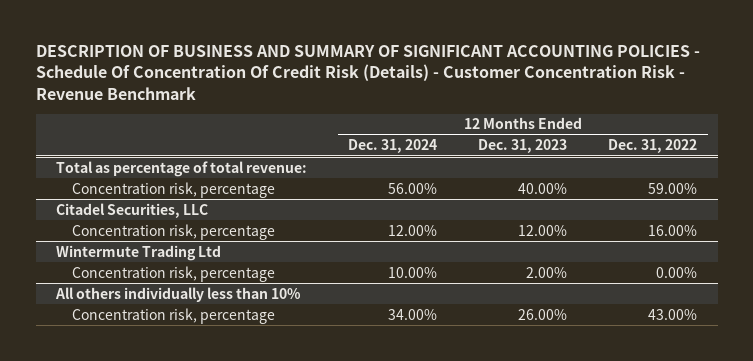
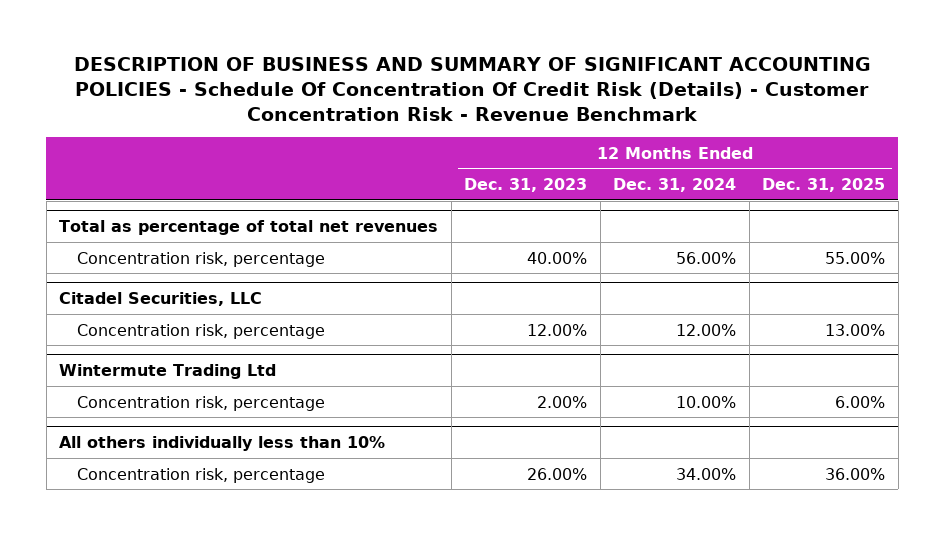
- | 12 Months Ended Dec. 31, 2024 | 12 Months Ended Dec. 31, 2023 | 12 Months Ended Dec. 31, 2022
+ | 12 Months Ended Dec. 31, 2023 | 12 Months Ended Dec. 31, 2024 | 12 Months Ended Dec. 31, 2025
- Total as percentage of total revenue:
+ Total as percentage of total net revenues

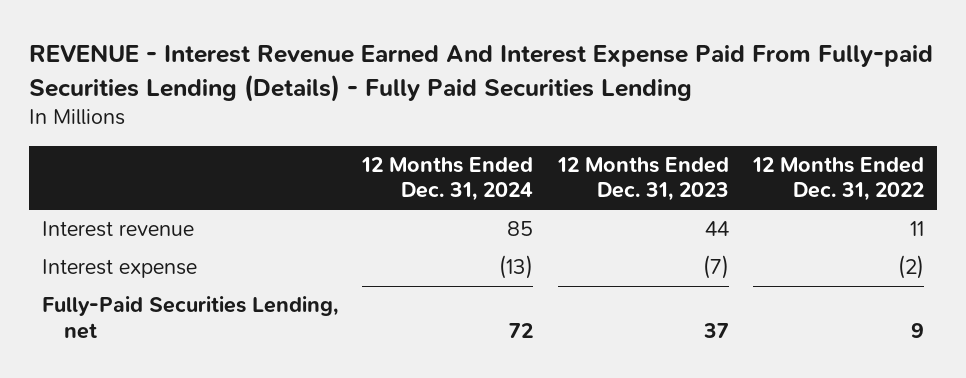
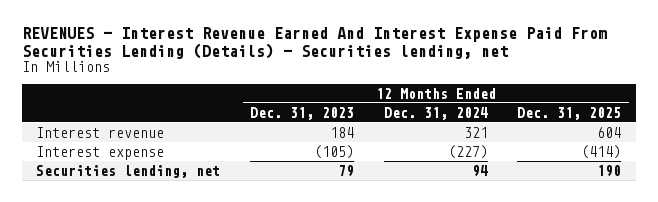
- REVENUE - Interest Revenue Earned And Interest Expense Paid From Fully-paid Securities Lending (Details) - Fully Paid Securities Lending
+ REVENUES - Interest Revenue Earned And Interest Expense Paid From Securities Lending (Details) - Securities lending, net
- | 12 Months Ended Dec. 31, 2024 | 12 Months Ended Dec. 31, 2023 | 12 Months Ended Dec. 31, 2022
+ | 12 Months Ended Dec. 31, 2023 | 12 Months Ended Dec. 31, 2024 | 12 Months Ended Dec. 31, 2025
- Interest revenue | 85 | 44 | 11
- Interest expense | (13) | (7) | (2)
- Fully-Paid Securities Lending, net | 72 | 37 | 9
+ Interest revenue | 184 | 321 | 604
+ Interest expense | (105) | (227) | (414)
+ Securities lending, net | 79 | 94 | 190

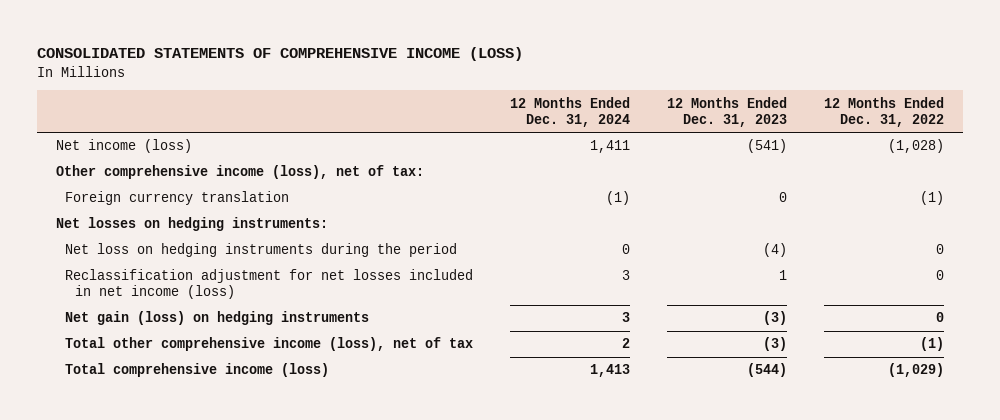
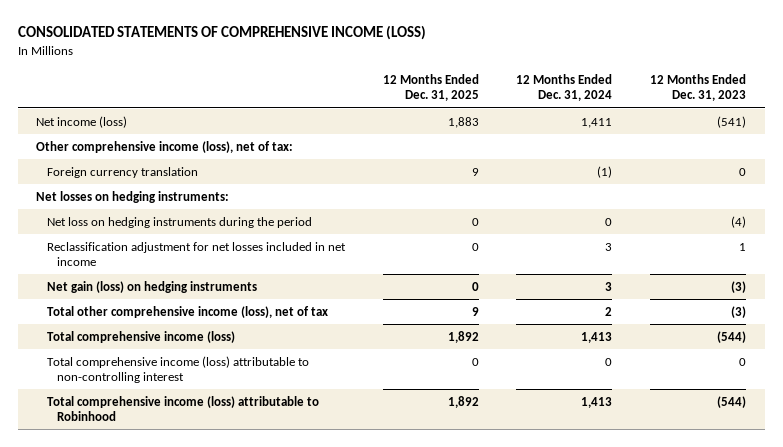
- | 12 Months Ended Dec. 31, 2024 | 12 Months Ended Dec. 31, 2023 | 12 Months Ended Dec. 31, 2022
+ | 12 Months Ended Dec. 31, 2025 | 12 Months Ended Dec. 31, 2024 | 12 Months Ended Dec. 31, 2023
- Reclassification adjustment for net losses included in net income (loss) | 3 | 1 | 0
+ Reclassification adjustment for net losses included in net income | 0 | 3 | 1
+ Total comprehensive income (loss) attributable to non-controlling interest | 0 | 0 | 0
+ Total comprehensive income (loss) attributable to Robinhood | 1,892 | 1,413 | (544)

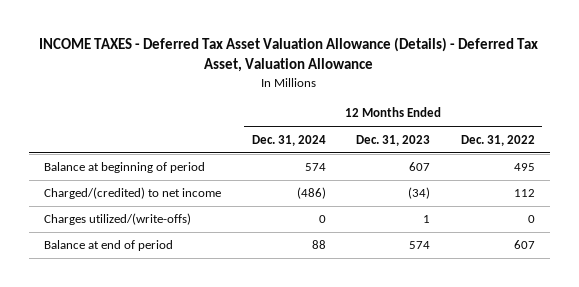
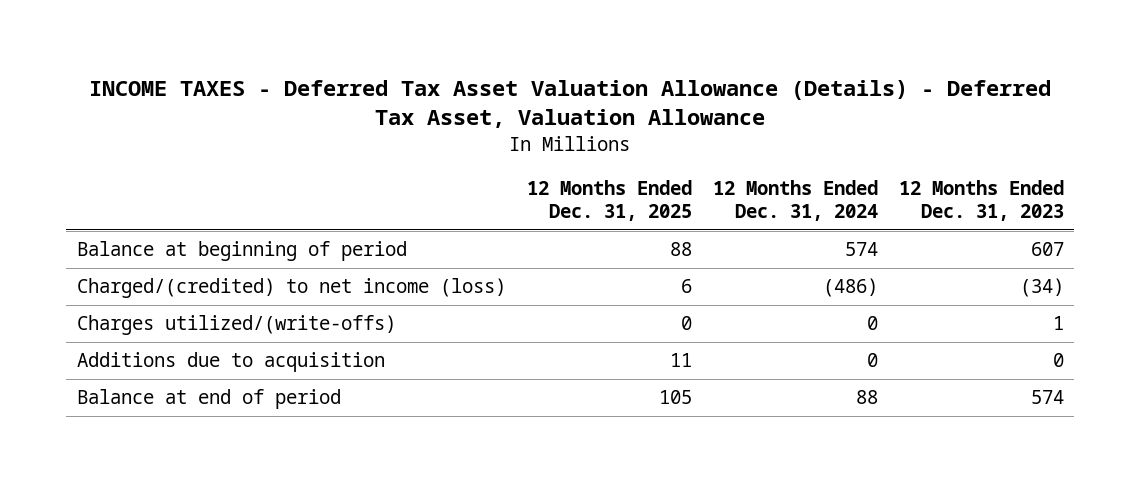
- | 12 Months Ended Dec. 31, 2024 | 12 Months Ended Dec. 31, 2023 | 12 Months Ended Dec. 31, 2022
+ | 12 Months Ended Dec. 31, 2025 | 12 Months Ended Dec. 31, 2024 | 12 Months Ended Dec. 31, 2023
- Charged/(credited) to net income | (486) | (34) | 112
+ Charged/(credited) to net income (loss) | 6 | (486) | (34)
+ Additions due to acquisition | 11 | 0 | 0

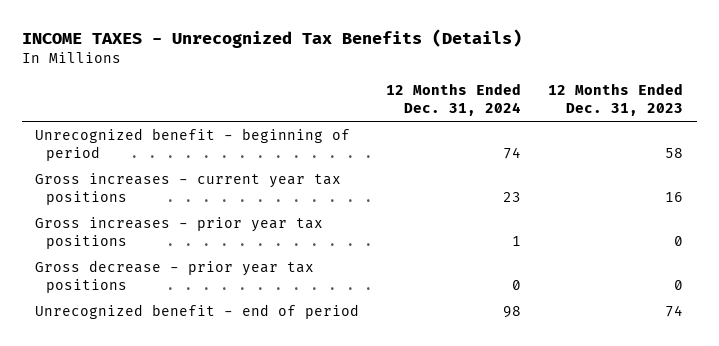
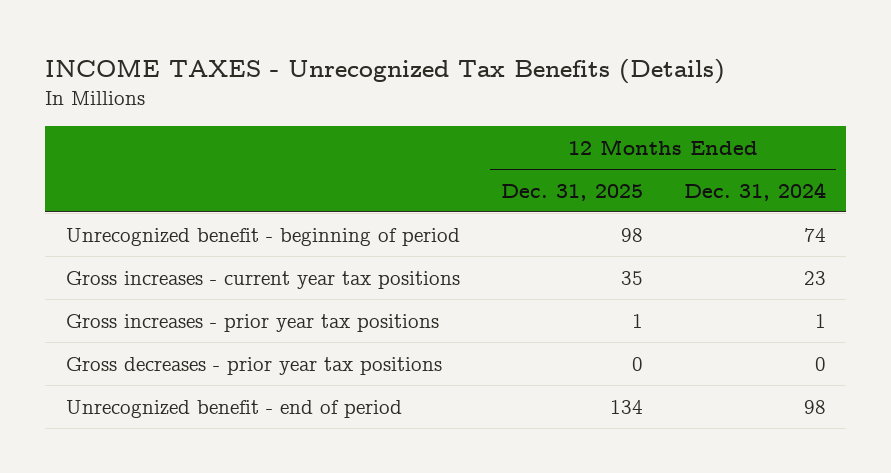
- | 12 Months Ended Dec. 31, 2024 | 12 Months Ended Dec. 31, 2023
+ | 12 Months Ended Dec. 31, 2025 | 12 Months Ended Dec. 31, 2024
- Gross decrease - prior year tax positions | 0 | 0
+ Gross decreases - prior year tax positions | 0 | 0

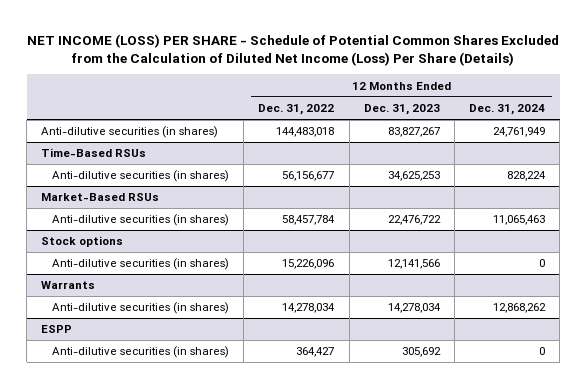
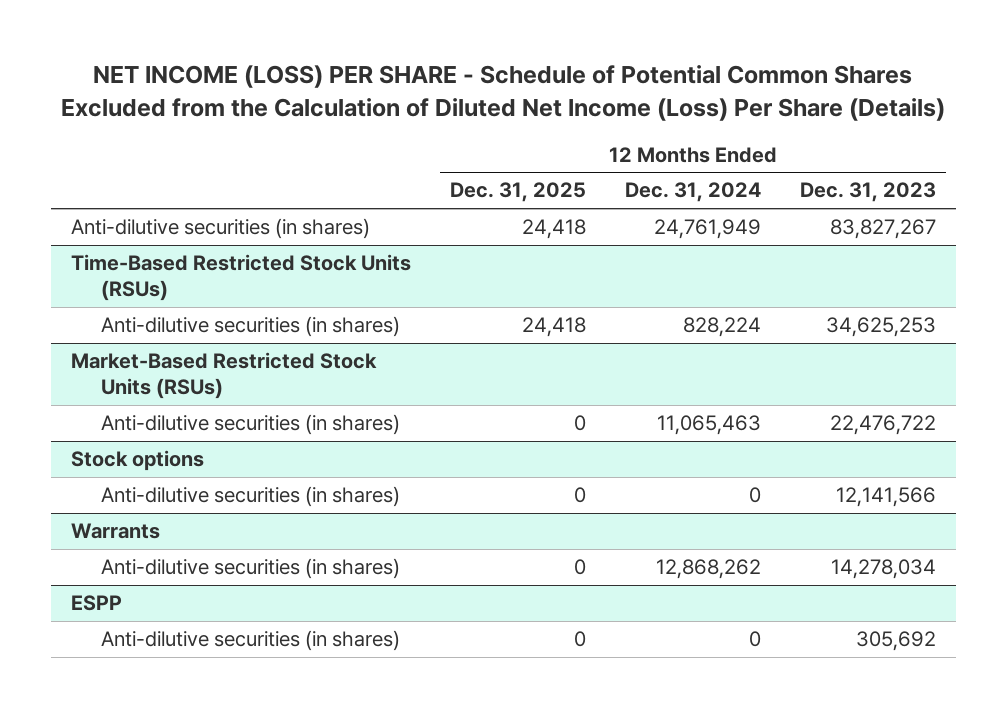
- | 12 Months Ended Dec. 31, 2022 | 12 Months Ended Dec. 31, 2023 | 12 Months Ended Dec. 31, 2024
+ | 12 Months Ended Dec. 31, 2025 | 12 Months Ended Dec. 31, 2024 | 12 Months Ended Dec. 31, 2023
- Time-Based RSUs
+ Time-Based Restricted Stock Units (RSUs)
- Market-Based RSUs
+ Market-Based Restricted Stock Units (RSUs)

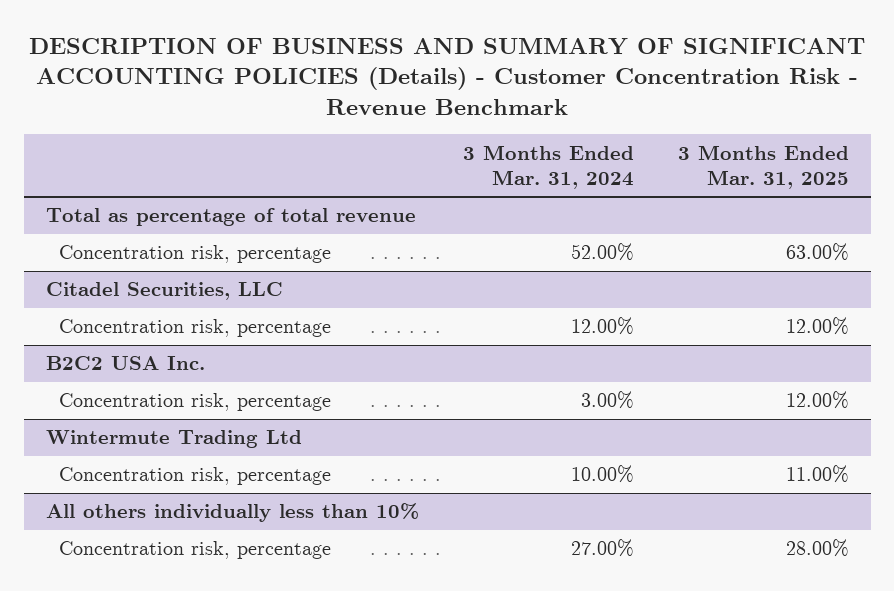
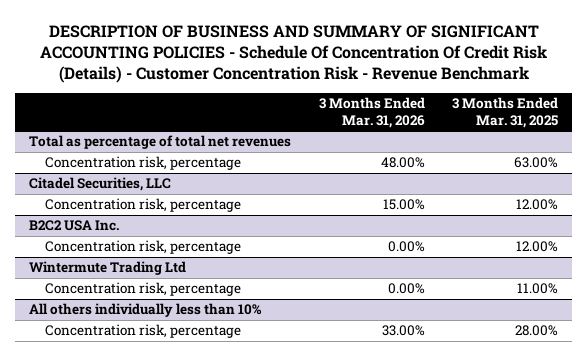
- DESCRIPTION OF BUSINESS AND SUMMARY OF SIGNIFICANT ACCOUNTING POLICIES (Details) - Customer Concentration Risk - Revenue Benchmark
+ DESCRIPTION OF BUSINESS AND SUMMARY OF SIGNIFICANT ACCOUNTING POLICIES - Schedule Of Concentration Of Credit Risk (Details) - Customer Concentration Risk - Revenue Benchmark
- | 3 Months Ended Mar. 31, 2024 | 3 Months Ended Mar. 31, 2025
+ | 3 Months Ended Mar. 31, 2026 | 3 Months Ended Mar. 31, 2025
- Total as percentage of total revenue
+ Total as percentage of total net revenues

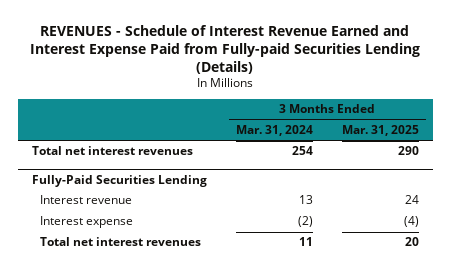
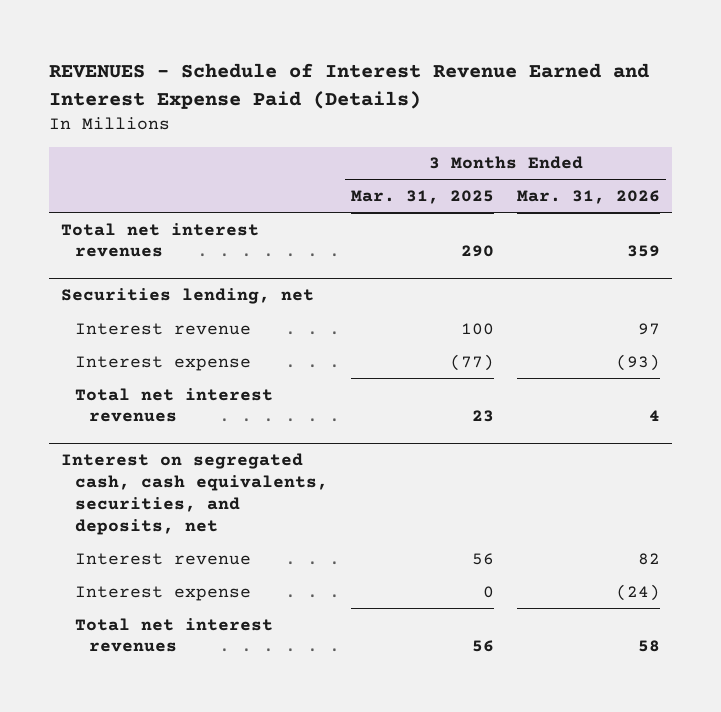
- REVENUES - Schedule of Interest Revenue Earned and Interest Expense Paid from Fully-paid Securities Lending (Details)
+ REVENUES - Schedule of Interest Revenue Earned and Interest Expense Paid (Details)
- | 3 Months Ended Mar. 31, 2024 | 3 Months Ended Mar. 31, 2025
+ | 3 Months Ended Mar. 31, 2025 | 3 Months Ended Mar. 31, 2026
- Fully-Paid Securities Lending
- Interest revenue | 13 | 24
- Interest expense | (2) | (4)
- Total net interest revenues | 11 | 20
+ Securities lending, net
+ Interest revenue | 100 | 97
+ Interest expense | (77) | (93)
+ Total net interest revenues | 23 | 4
+ Interest on segregated cash, cash equivalents, securities, and deposits, net
+ Interest revenue | 56 | 82
+ Interest expense | 0 | (24)
+ Total net interest revenues | 56 | 58

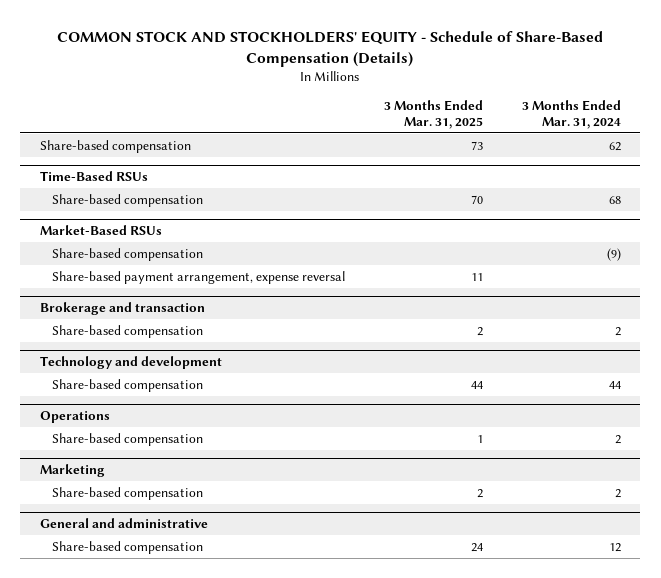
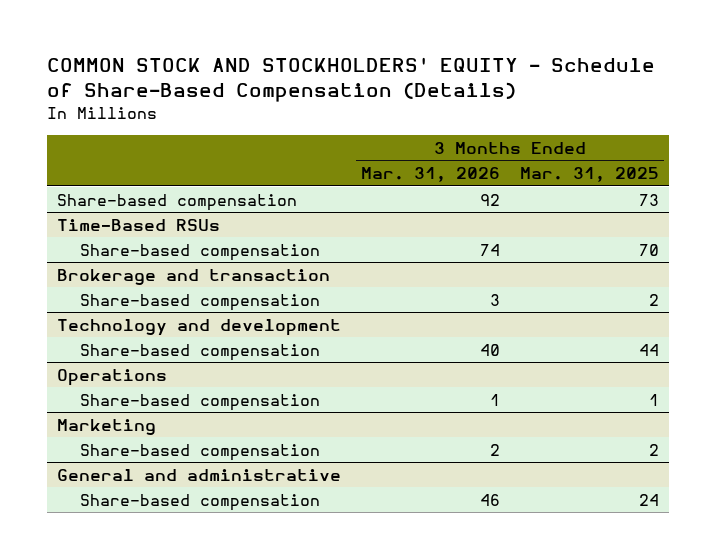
- | 3 Months Ended Mar. 31, 2025 | 3 Months Ended Mar. 31, 2024
+ | 3 Months Ended Mar. 31, 2026 | 3 Months Ended Mar. 31, 2025
- Market-Based RSUs
- Share-based compensation | | (9)
- Share-based payment arrangement, expense reversal | 11 |

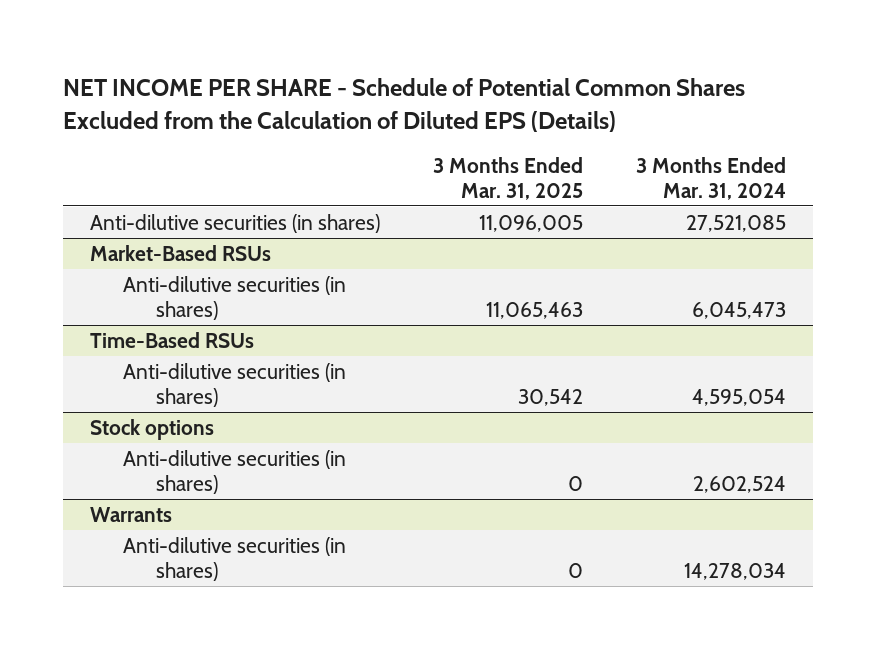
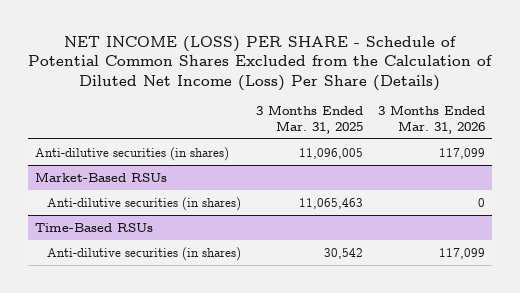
- NET INCOME PER SHARE - Schedule of Potential Common Shares Excluded from the Calculation of Diluted EPS (Details)
+ NET INCOME (LOSS) PER SHARE - Schedule of Potential Common Shares Excluded from the Calculation of Diluted Net Income (Loss) Per Share (Details)
- | 3 Months Ended Mar. 31, 2025 | 3 Months Ended Mar. 31, 2024
+ | 3 Months Ended Mar. 31, 2025 | 3 Months Ended Mar. 31, 2026
- Stock options
- Anti-dilutive securities (in shares) | 0 | 2,602,524
- Warrants
- Anti-dilutive securities (in shares) | 0 | 14,278,034

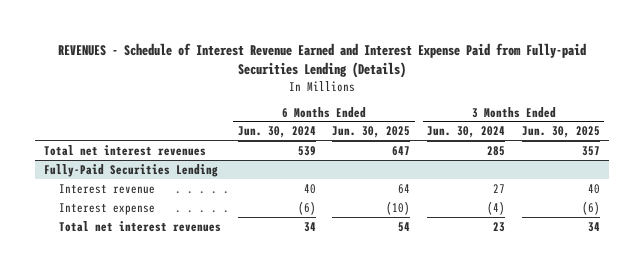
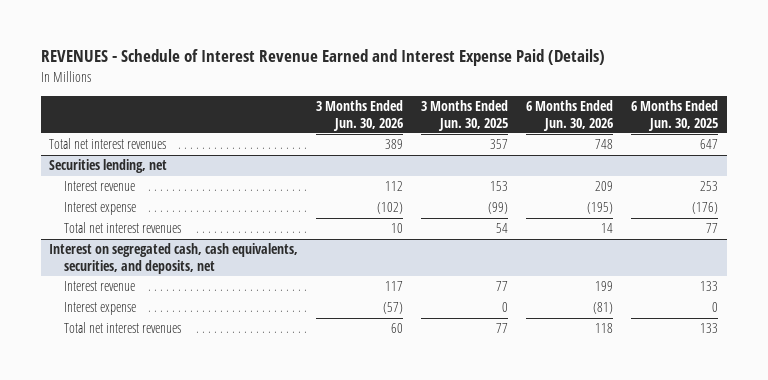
- REVENUES - Schedule of Interest Revenue Earned and Interest Expense Paid from Fully-paid Securities Lending (Details)
+ REVENUES - Schedule of Interest Revenue Earned and Interest Expense Paid (Details)
- | 6 Months Ended Jun. 30, 2024 | 6 Months Ended Jun. 30, 2025 | 3 Months Ended Jun. 30, 2024 | 3 Months Ended Jun. 30, 2025
+ | 3 Months Ended Jun. 30, 2026 | 3 Months Ended Jun. 30, 2025 | 6 Months Ended Jun. 30, 2026 | 6 Months Ended Jun. 30, 2025
- Fully-Paid Securities Lending
- Interest revenue | 40 | 64 | 27 | 40
- Interest expense | (6) | (10) | (4) | (6)
- Total net interest revenues | 34 | 54 | 23 | 34
+ Securities lending, net
+ Interest revenue | 112 | 153 | 209 | 253
+ Interest expense | (102) | (99) | (195) | (176)
+ Total net interest revenues | 10 | 54 | 14 | 77
+ Interest on segregated cash, cash equivalents, securities, and deposits, net
+ Interest revenue | 117 | 77 | 199 | 133
+ Interest expense | (57) | 0 | (81) | 0
+ Total net interest revenues | 60 | 77 | 118 | 133

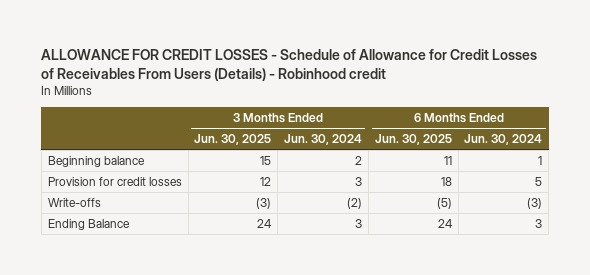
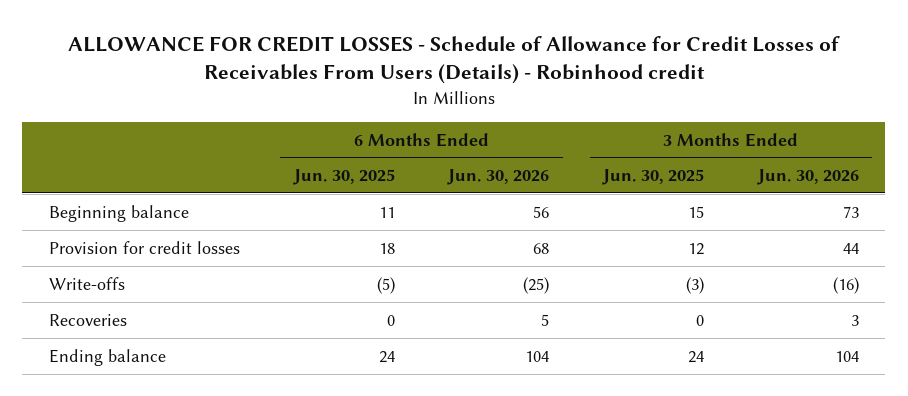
- | 3 Months Ended Jun. 30, 2025 | 3 Months Ended Jun. 30, 2024 | 6 Months Ended Jun. 30, 2025 | 6 Months Ended Jun. 30, 2024
+ | 6 Months Ended Jun. 30, 2025 | 6 Months Ended Jun. 30, 2026 | 3 Months Ended Jun. 30, 2025 | 3 Months Ended Jun. 30, 2026
- Ending Balance | 24 | 3 | 24 | 3
+ Recoveries | 0 | 5 | 0 | 3
+ Ending balance | 24 | 104 | 24 | 104

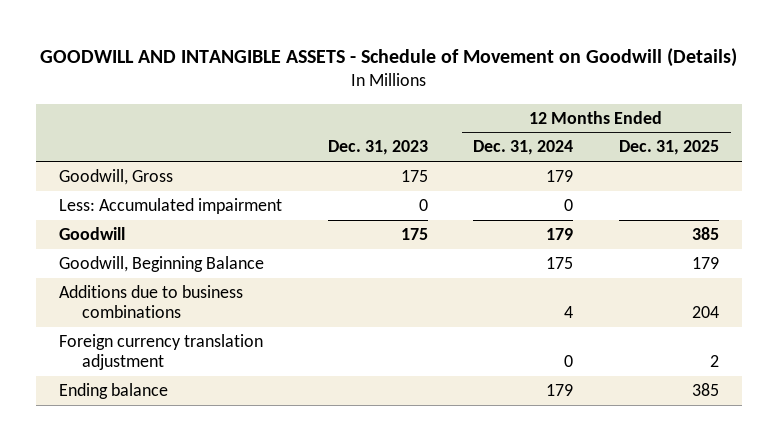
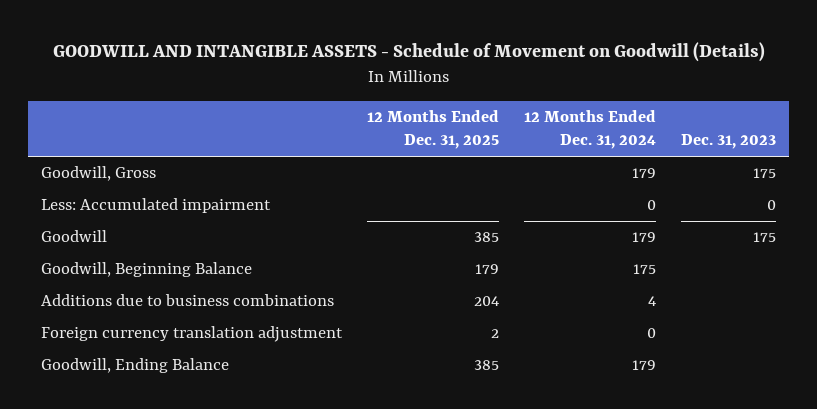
- | Dec. 31, 2023 | 12 Months Ended Dec. 31, 2024 | 12 Months Ended Dec. 31, 2025
+ | 12 Months Ended Dec. 31, 2025 | 12 Months Ended Dec. 31, 2024 | Dec. 31, 2023
- Ending balance | | 179 | 385
+ Goodwill, Ending Balance | 385 | 179 |

